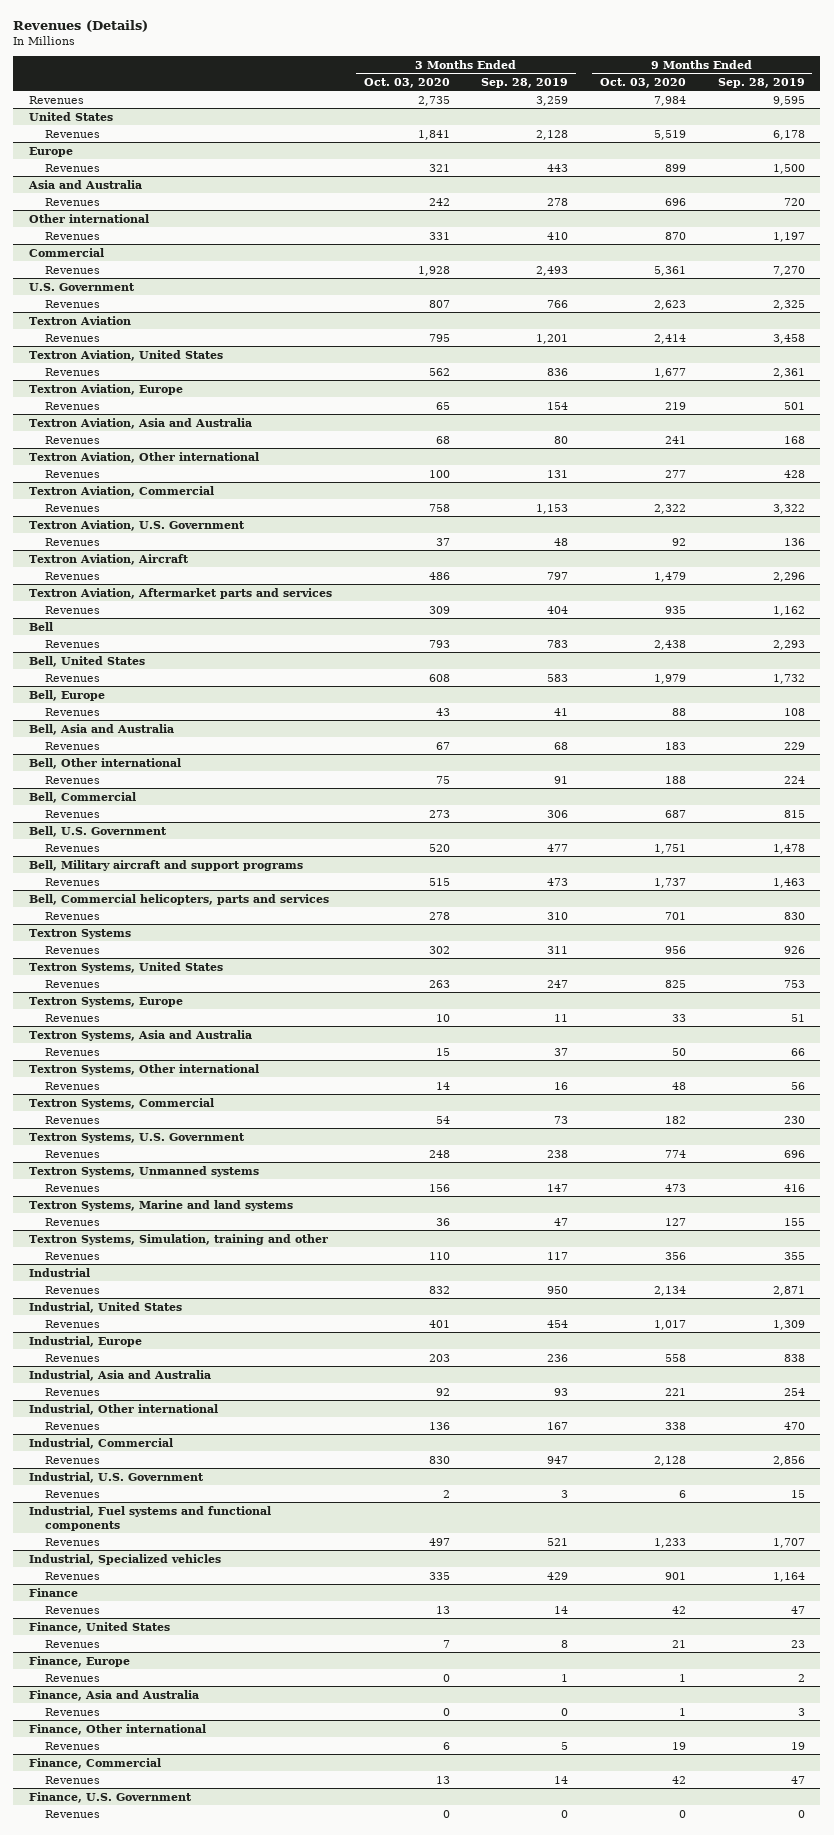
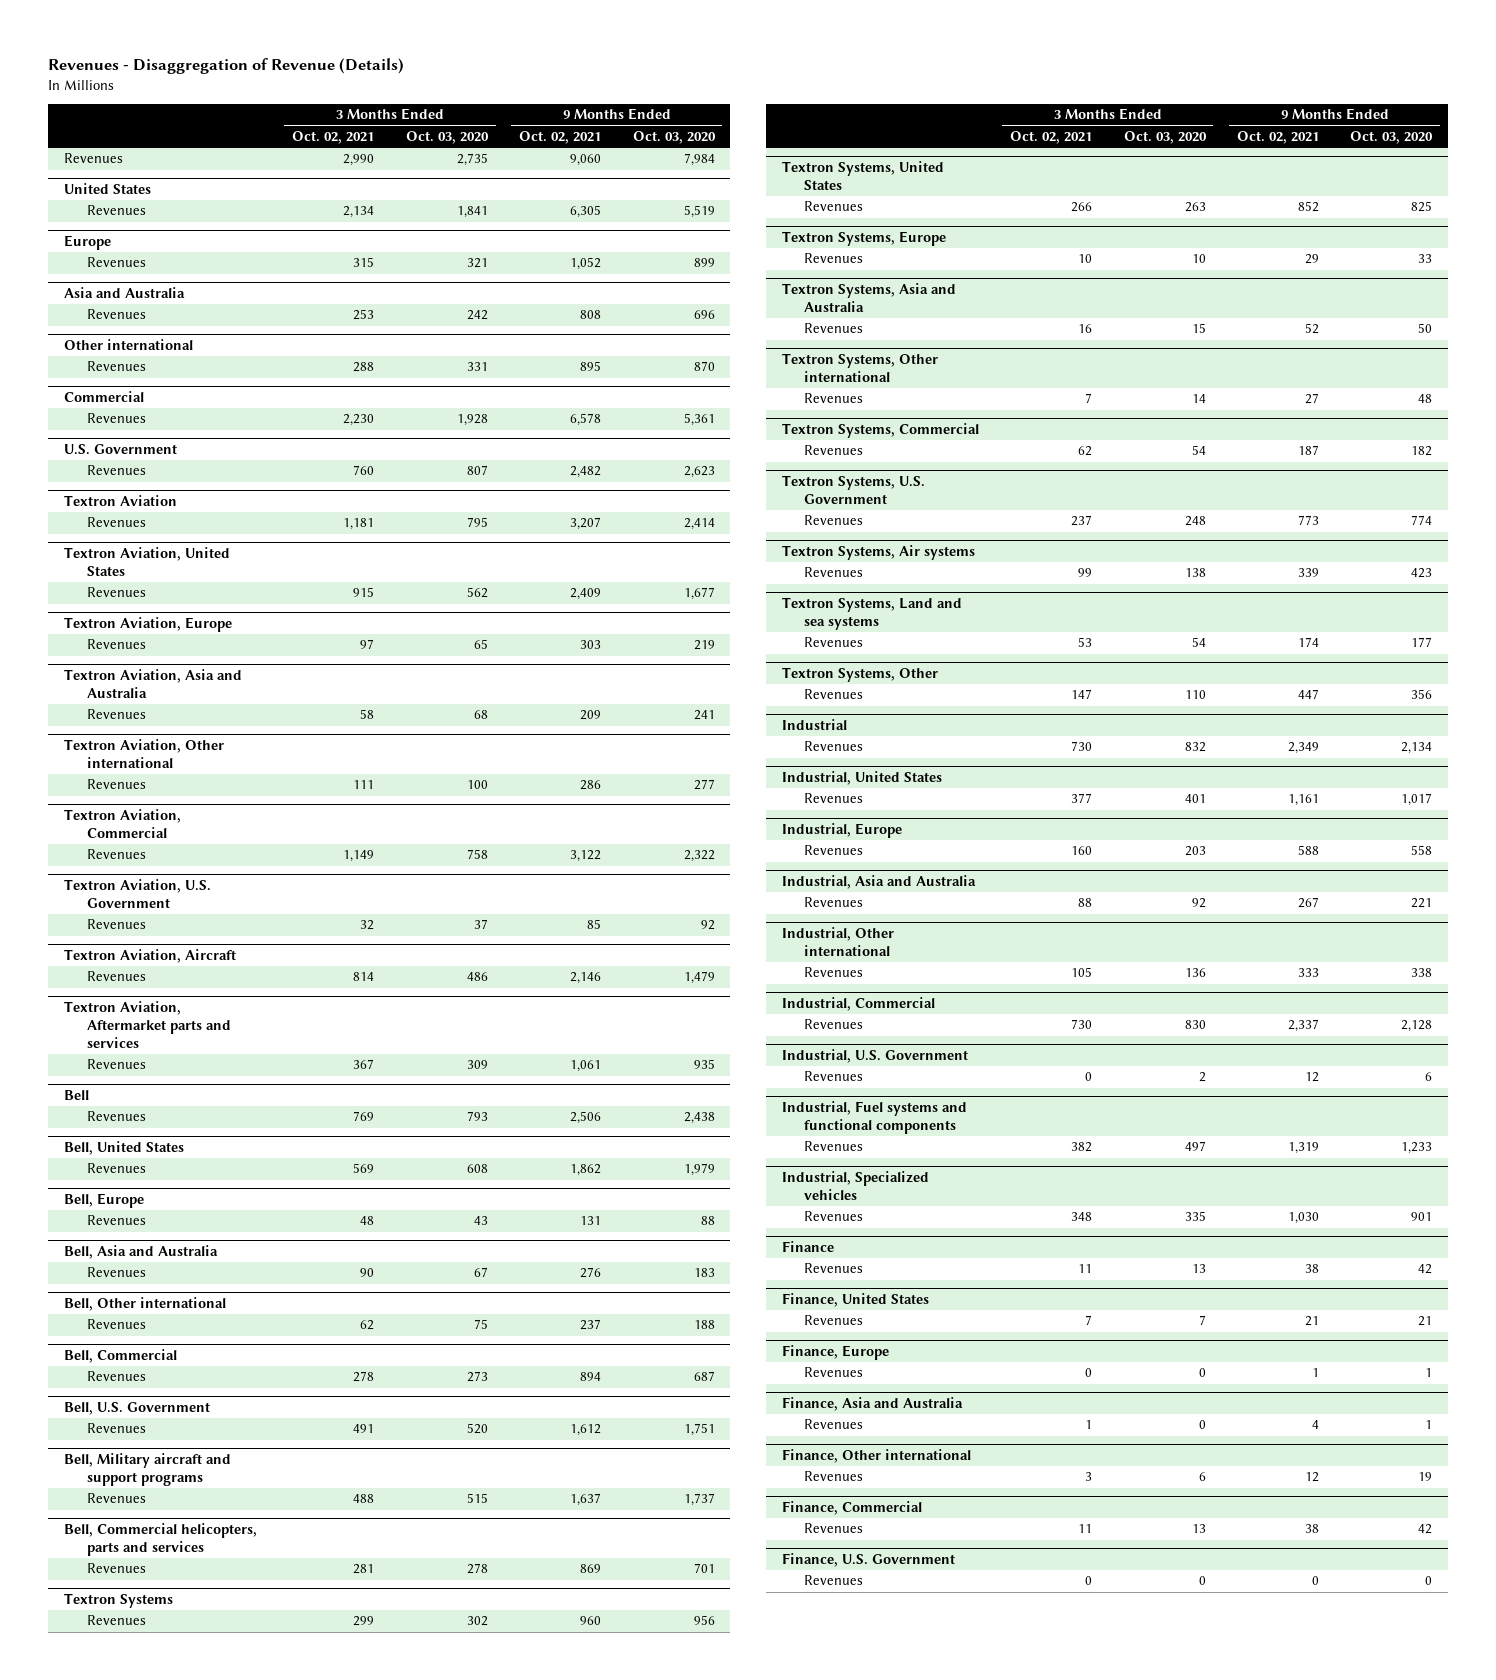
- Revenues (Details)
+ Revenues - Disaggregation of Revenue (Details)
- | 3 Months Ended Oct. 03, 2020 | 3 Months Ended Sep. 28, 2019 | 9 Months Ended Oct. 03, 2020 | 9 Months Ended Sep. 28, 2019
+ | 3 Months Ended Oct. 02, 2021 | 3 Months Ended Oct. 03, 2020 | 9 Months Ended Oct. 02, 2021 | 9 Months Ended Oct. 03, 2020
- Textron Systems, Unmanned systems
- Revenues | 156 | 147 | 473 | 416
- Textron Systems, Marine and land systems
- Revenues | 36 | 47 | 127 | 155
- Textron Systems, Simulation, training and other
+ Textron Systems, Air systems
+ Revenues | 99 | 138 | 339 | 423
+ Textron Systems, Land and sea systems
+ Revenues | 53 | 54 | 174 | 177
+ Textron Systems, Other

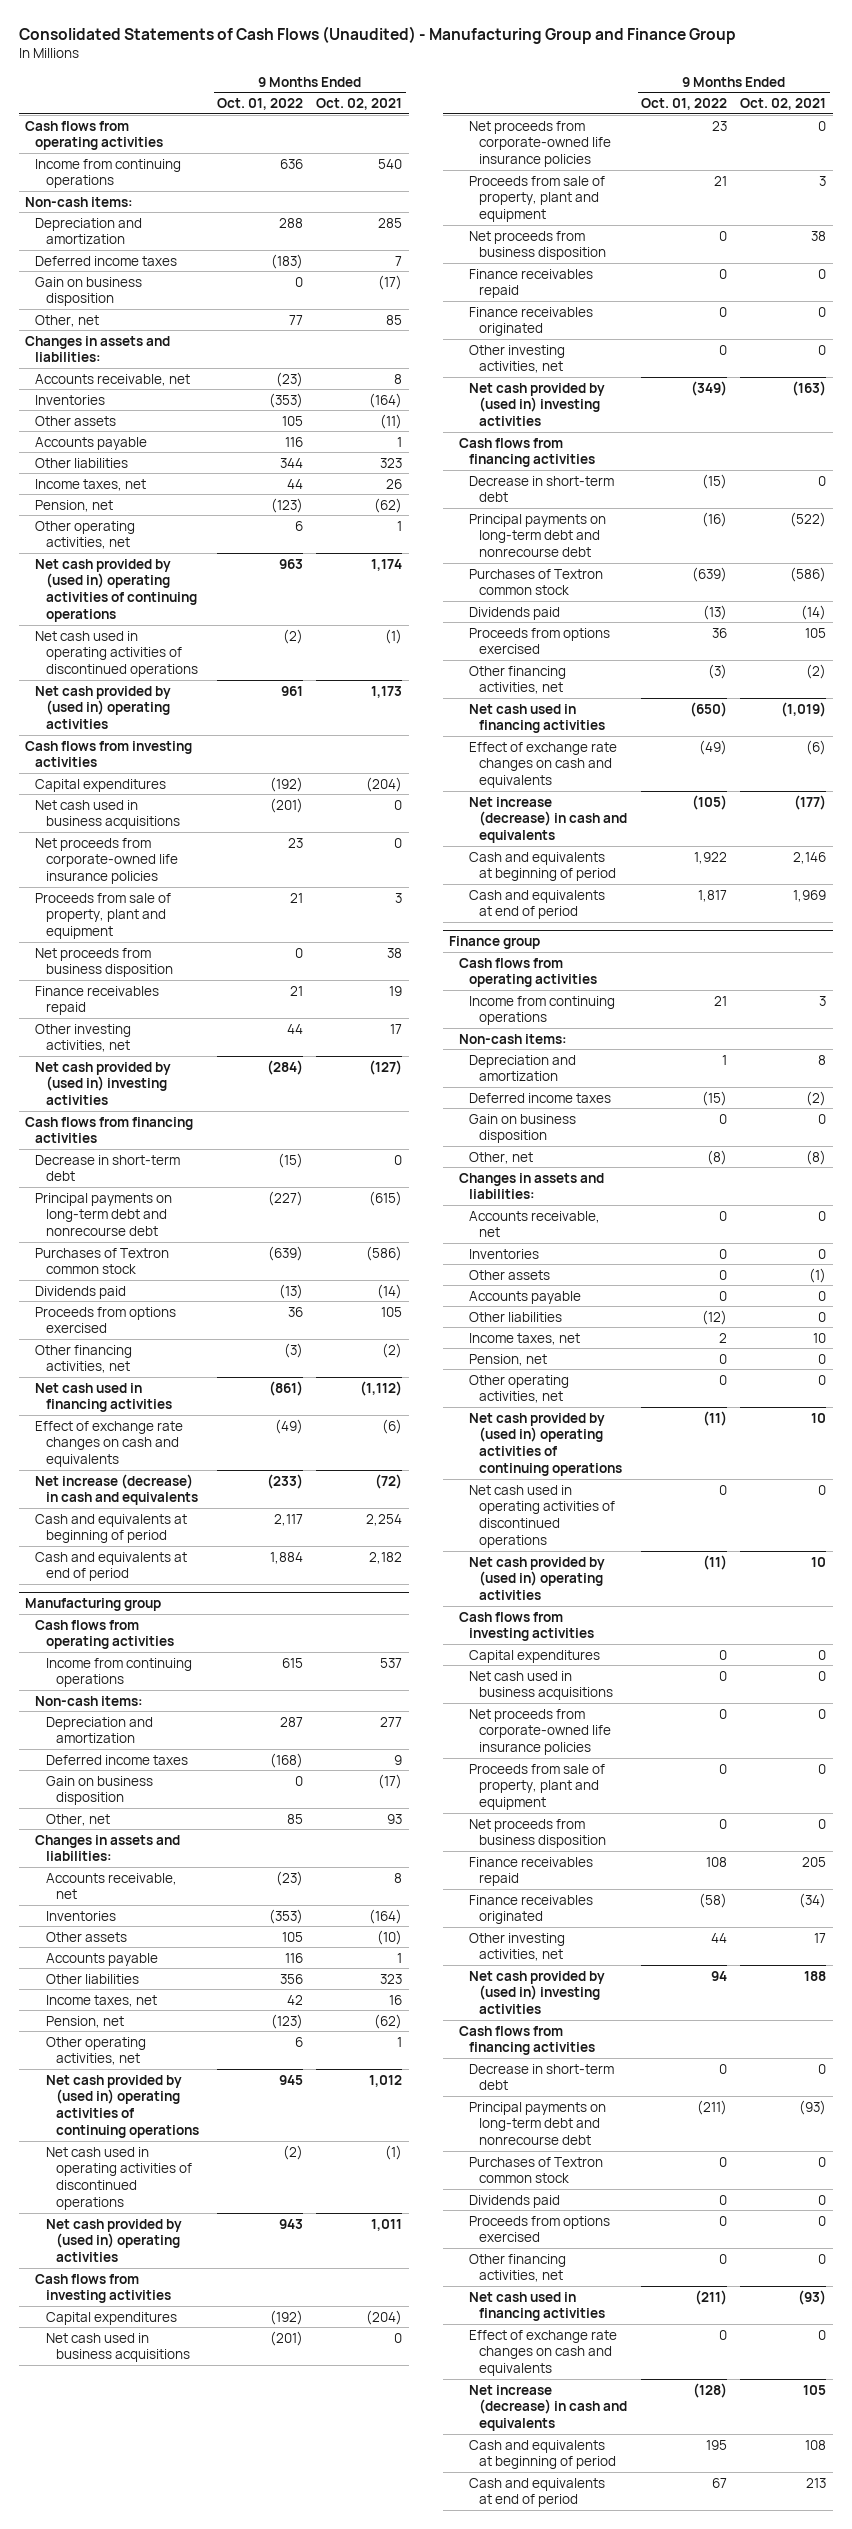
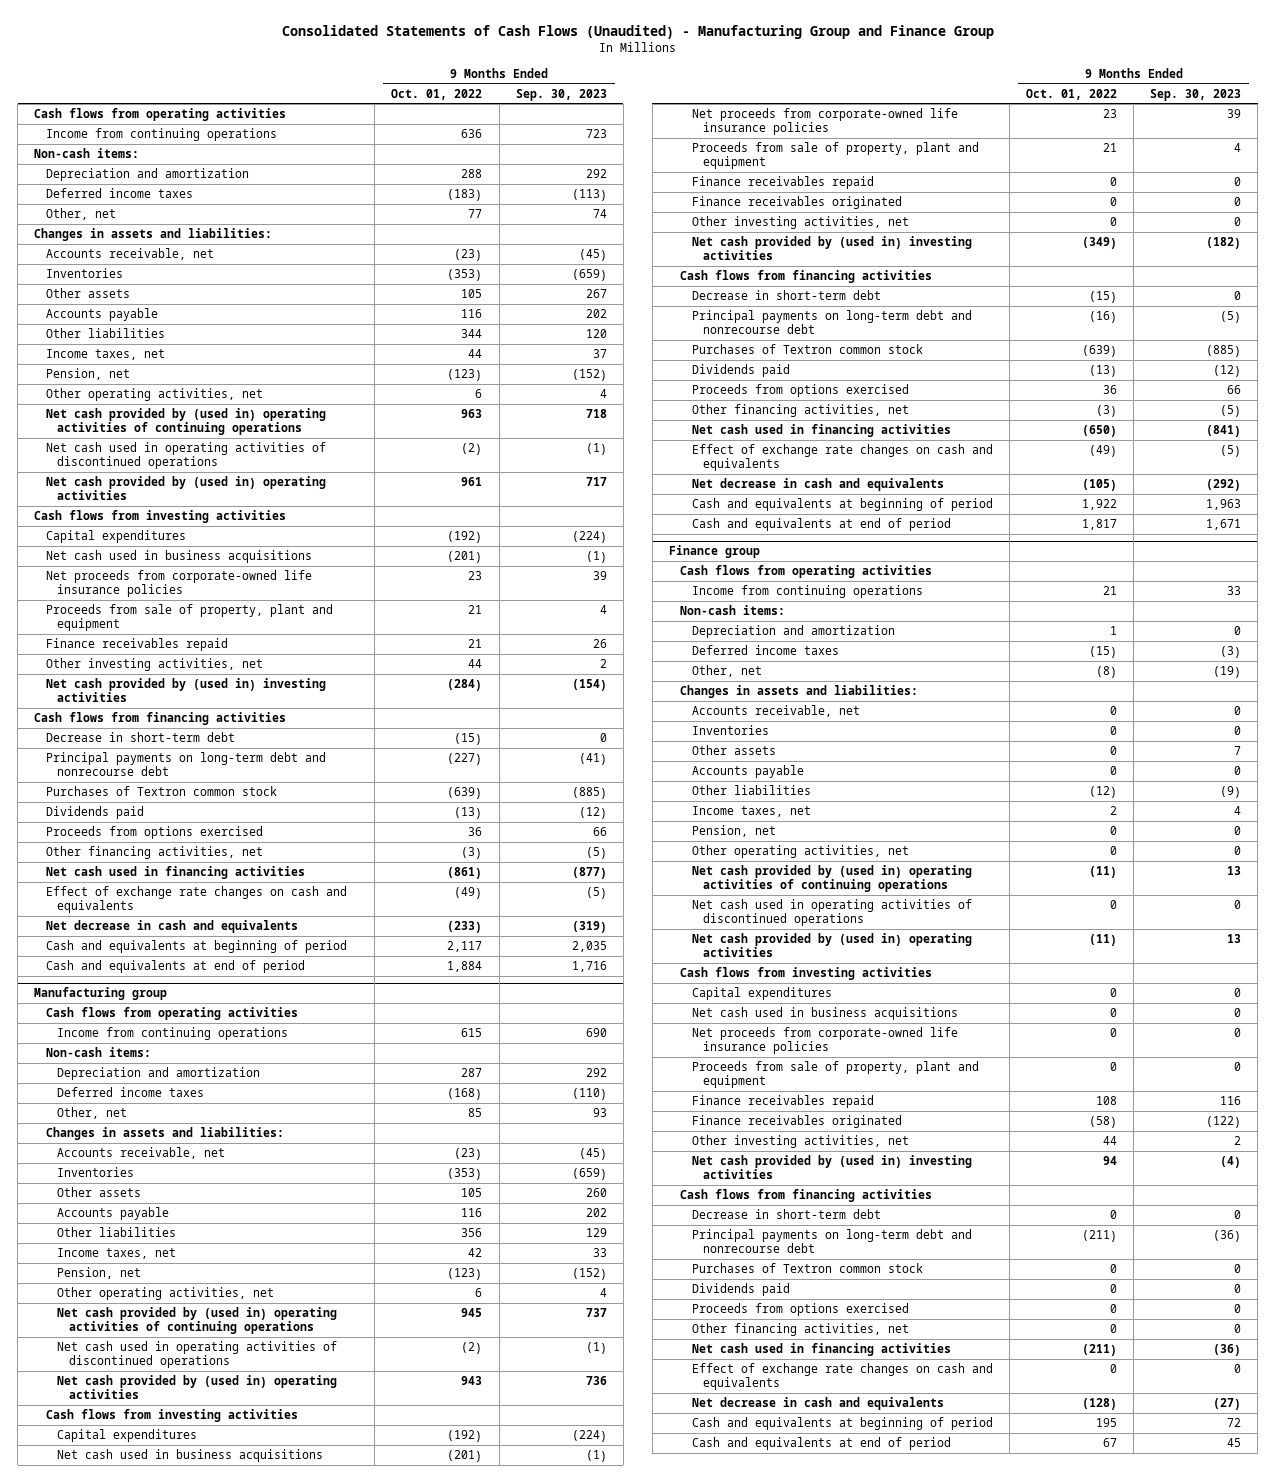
- | 9 Months Ended Oct. 01, 2022 | 9 Months Ended Oct. 02, 2021
+ | 9 Months Ended Oct. 01, 2022 | 9 Months Ended Sep. 30, 2023
- Gain on business disposition | 0 | (17)
- Net proceeds from business disposition | 0 | 38
- Net increase (decrease) in cash and equivalents | (233) | (72)
+ Net decrease in cash and equivalents | (233) | (319)
@ Manufacturing group
- Gain on business disposition | 0 | (17)
- Net proceeds from business disposition | 0 | 38
- Net increase (decrease) in cash and equivalents | (105) | (177)
+ Net decrease in cash and equivalents | (105) | (292)
@ Finance group
- Gain on business disposition | 0 | 0
- Net proceeds from business disposition | 0 | 0
- Net increase (decrease) in cash and equivalents | (128) | 105
+ Net decrease in cash and equivalents | (128) | (27)

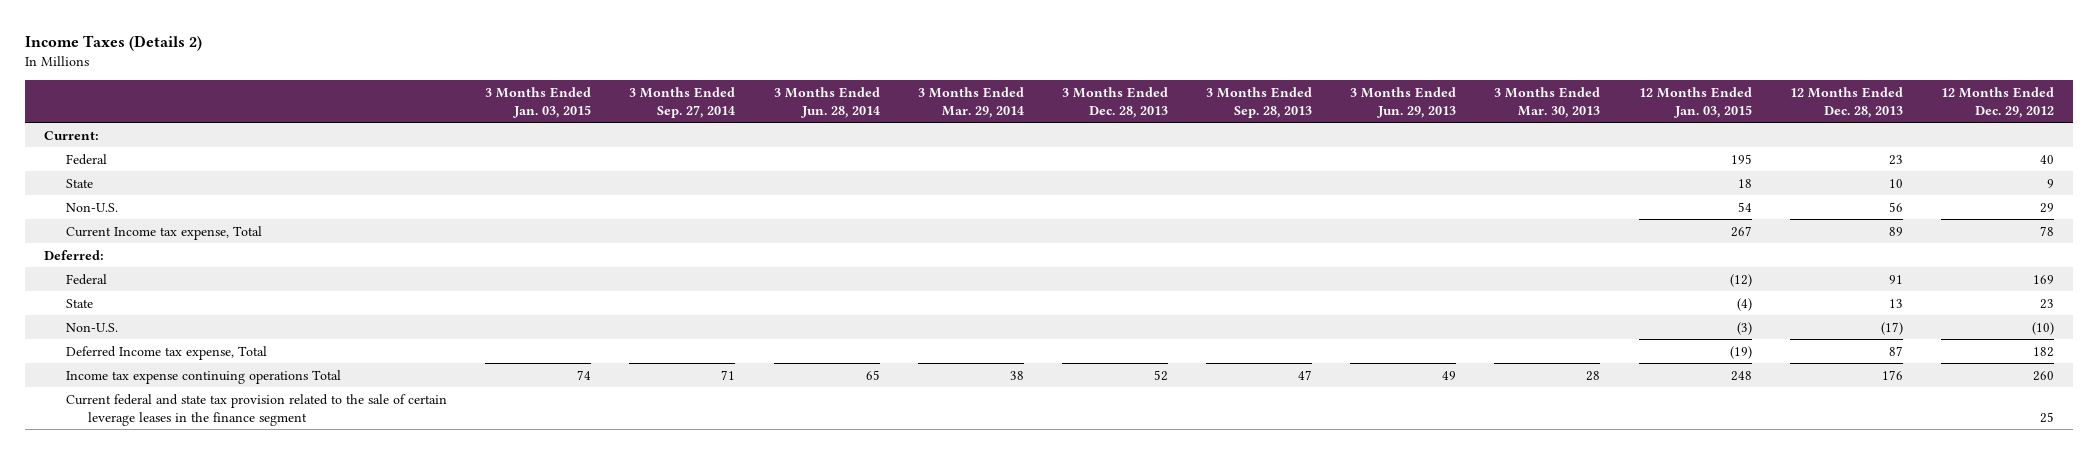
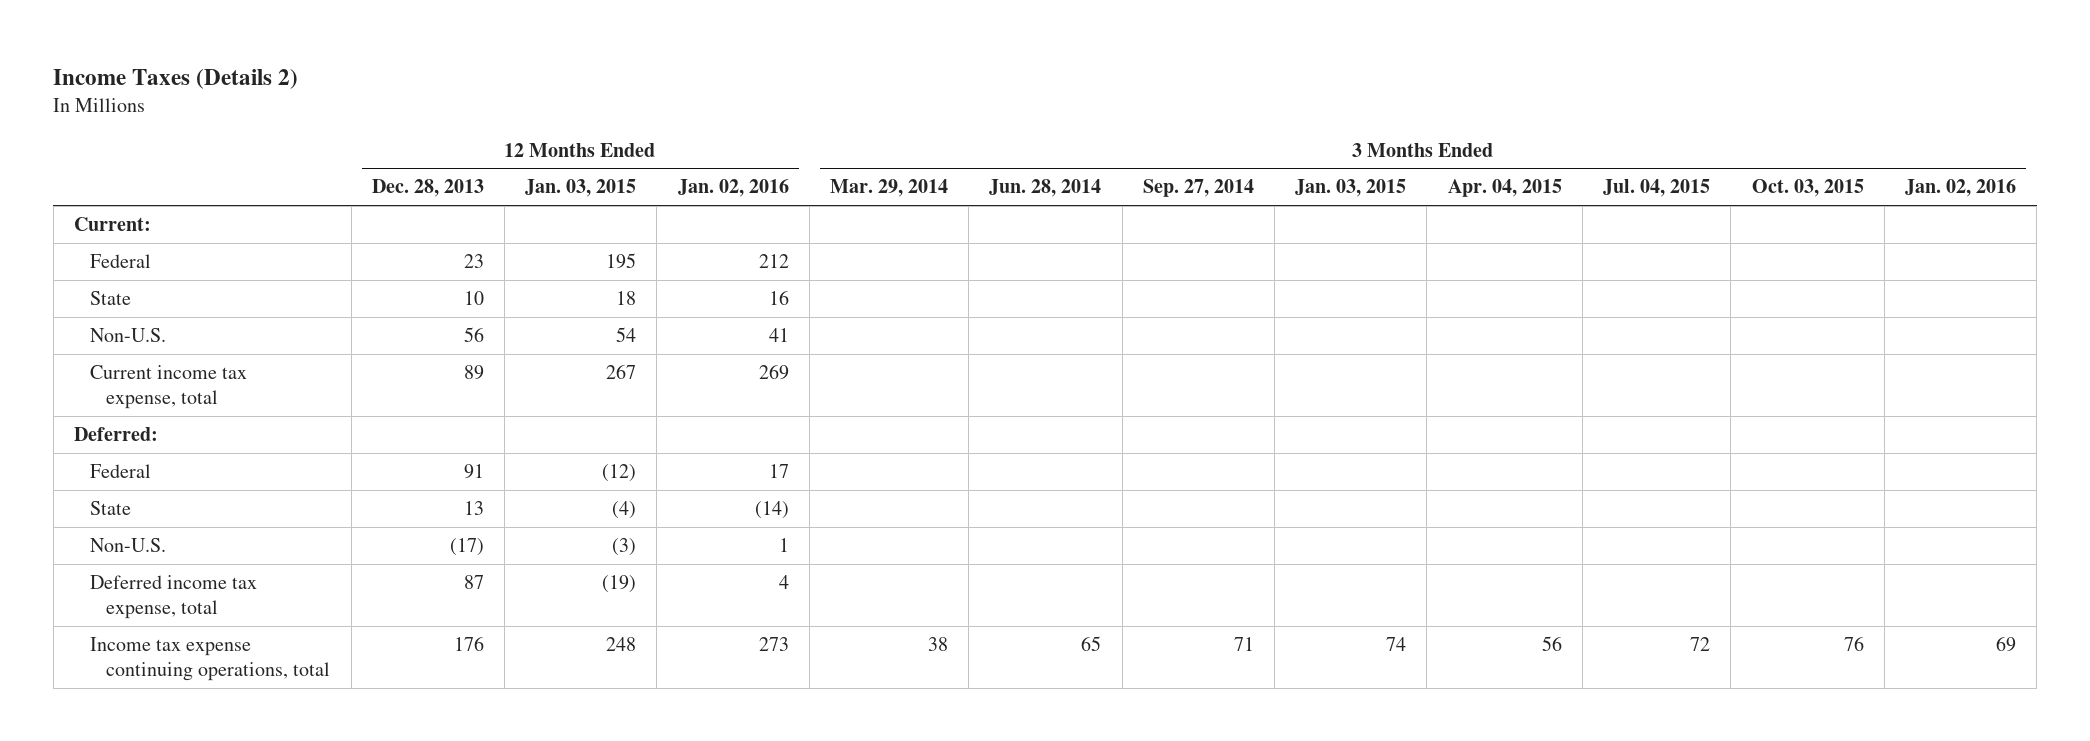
- | 3 Months Ended Jan. 03, 2015 | 3 Months Ended Sep. 27, 2014 | 3 Months Ended Jun. 28, 2014 | 3 Months Ended Mar. 29, 2014 | 3 Months Ended Dec. 28, 2013 | 3 Months Ended Sep. 28, 2013 | 3 Months Ended Jun. 29, 2013 | 3 Months Ended Mar. 30, 2013 | 12 Months Ended Jan. 03, 2015 | 12 Months Ended Dec. 28, 2013 | 12 Months Ended Dec. 29, 2012
+ | 12 Months Ended Dec. 28, 2013 | 12 Months Ended Jan. 03, 2015 | 12 Months Ended Jan. 02, 2016 | 3 Months Ended Mar. 29, 2014 | 3 Months Ended Jun. 28, 2014 | 3 Months Ended Sep. 27, 2014 | 3 Months Ended Jan. 03, 2015 | 3 Months Ended Apr. 04, 2015 | 3 Months Ended Jul. 04, 2015 | 3 Months Ended Oct. 03, 2015 | 3 Months Ended Jan. 02, 2016
- Current Income tax expense, Total | | | | | | | | | 267 | 89 | 78
+ Current income tax expense, total | 89 | 267 | 269 | | | | | | | |
- Deferred Income tax expense, Total | | | | | | | | | (19) | 87 | 182
- Income tax expense continuing operations Total | 74 | 71 | 65 | 38 | 52 | 47 | 49 | 28 | 248 | 176 | 260
- Current federal and state tax provision related to the sale of certain leverage leases in the finance segment | | | | | | | | | | | 25
+ Deferred income tax expense, total | 87 | (19) | 4 | | | | | | | |
+ Income tax expense continuing operations, total | 176 | 248 | 273 | 38 | 65 | 71 | 74 | 56 | 72 | 76 | 69

